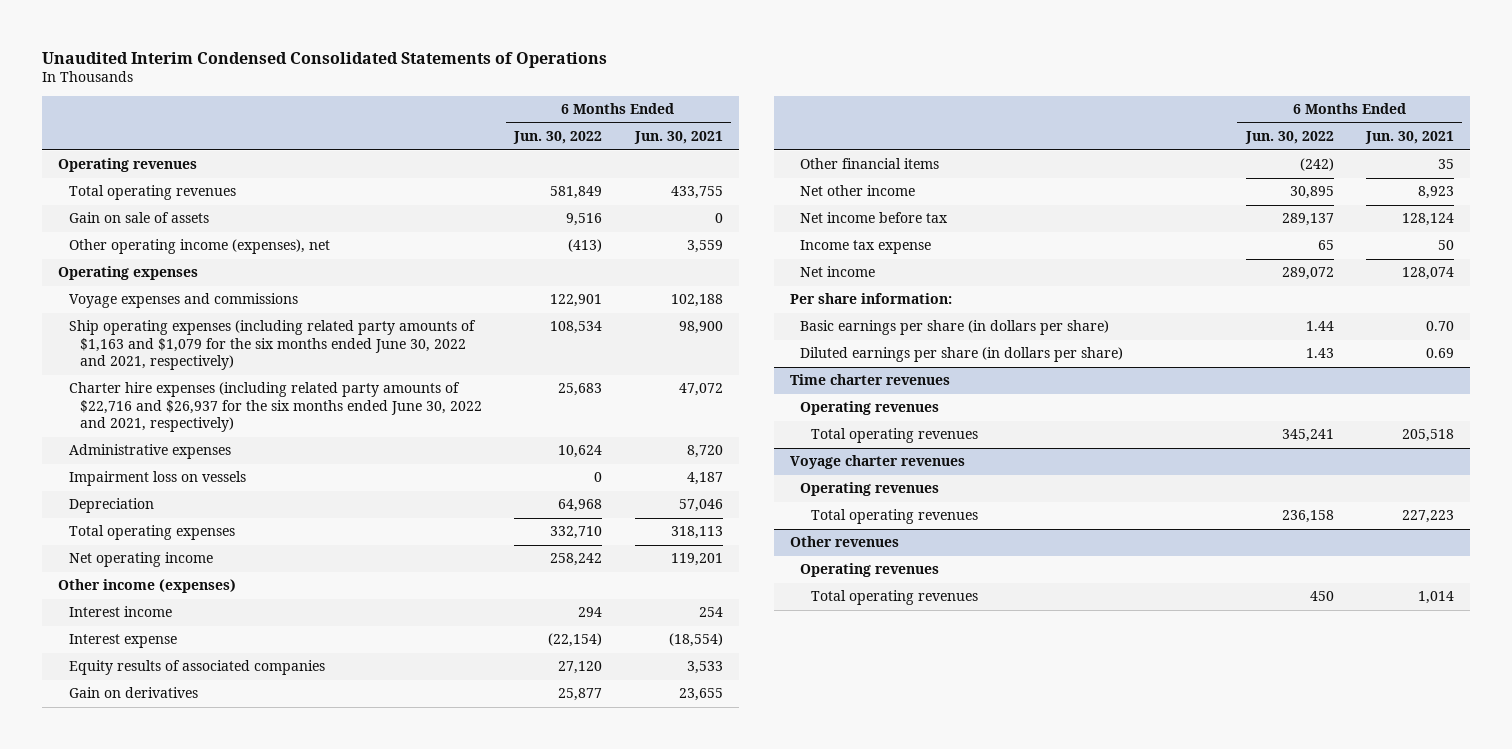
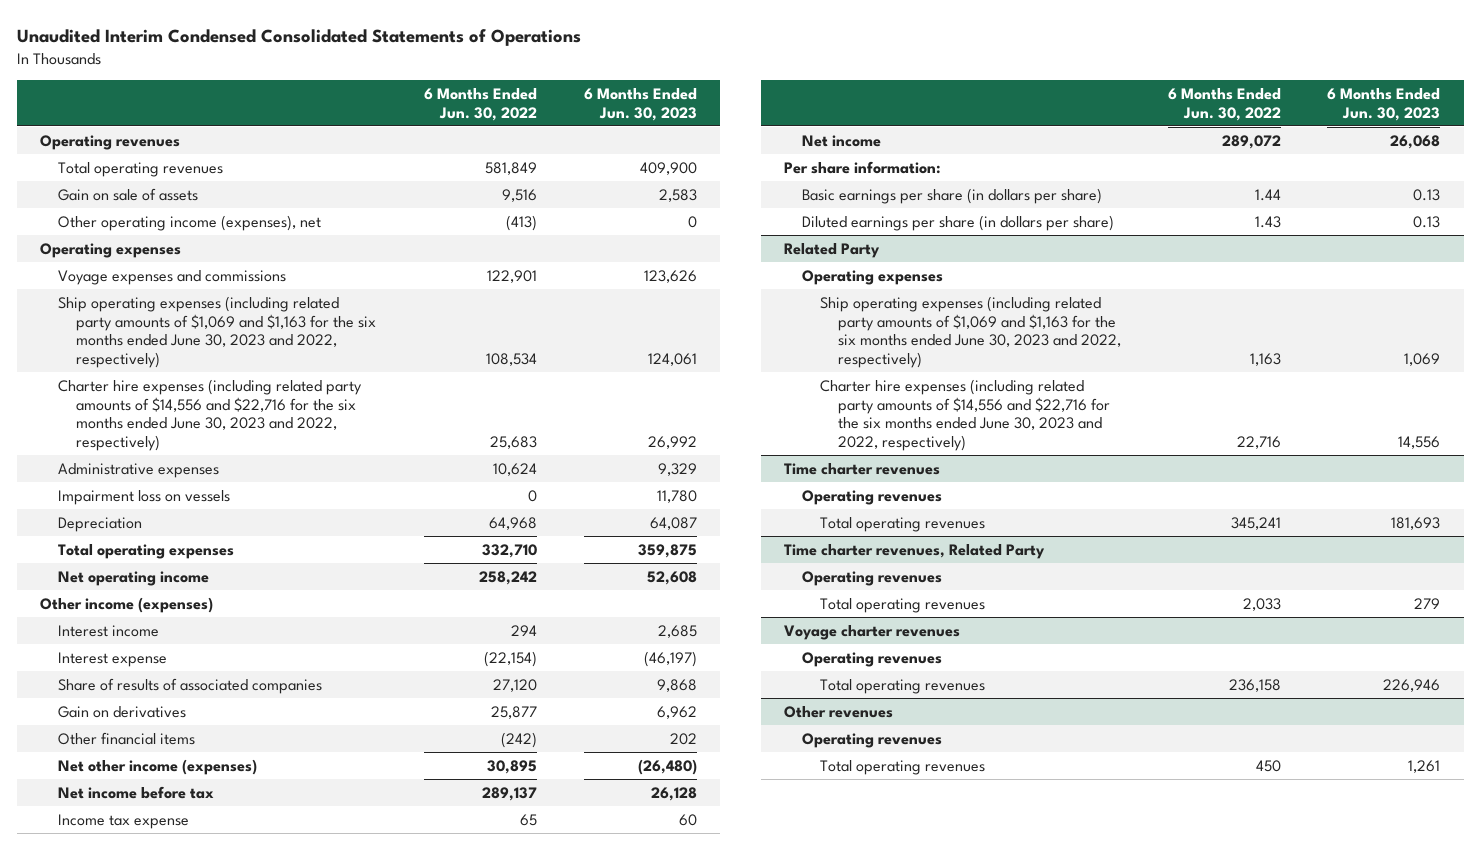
- | 6 Months Ended Jun. 30, 2022 | 6 Months Ended Jun. 30, 2021
+ | 6 Months Ended Jun. 30, 2022 | 6 Months Ended Jun. 30, 2023
- Ship operating expenses (including related party amounts of $1,163 and $1,079 for the six months ended June 30, 2022 and 2021, respectively) | 108,534 | 98,900
- Charter hire expenses (including related party amounts of $22,716 and $26,937 for the six months ended June 30, 2022 and 2021, respectively) | 25,683 | 47,072
+ Ship operating expenses (including related party amounts of $1,069 and $1,163 for the six months ended June 30, 2023 and 2022, respectively) | 108,534 | 124,061
+ Charter hire expenses (including related party amounts of $14,556 and $22,716 for the six months ended June 30, 2023 and 2022, respectively) | 25,683 | 26,992
- Equity results of associated companies | 27,120 | 3,533
+ Share of results of associated companies | 27,120 | 9,868
- Net other income | 30,895 | 8,923
+ Net other income (expenses) | 30,895 | (26,480)
+ Related Party
+ Operating expenses
+ Ship operating expenses (including related party amounts of $1,069 and $1,163 for the six months ended June 30, 2023 and 2022, respectively) | 1,163 | 1,069
+ Charter hire expenses (including related party amounts of $14,556 and $22,716 for the six months ended June 30, 2023 and 2022, respectively) | 22,716 | 14,556
+ Time charter revenues, Related Party
+ Operating revenues
+ Total operating revenues | 2,033 | 279

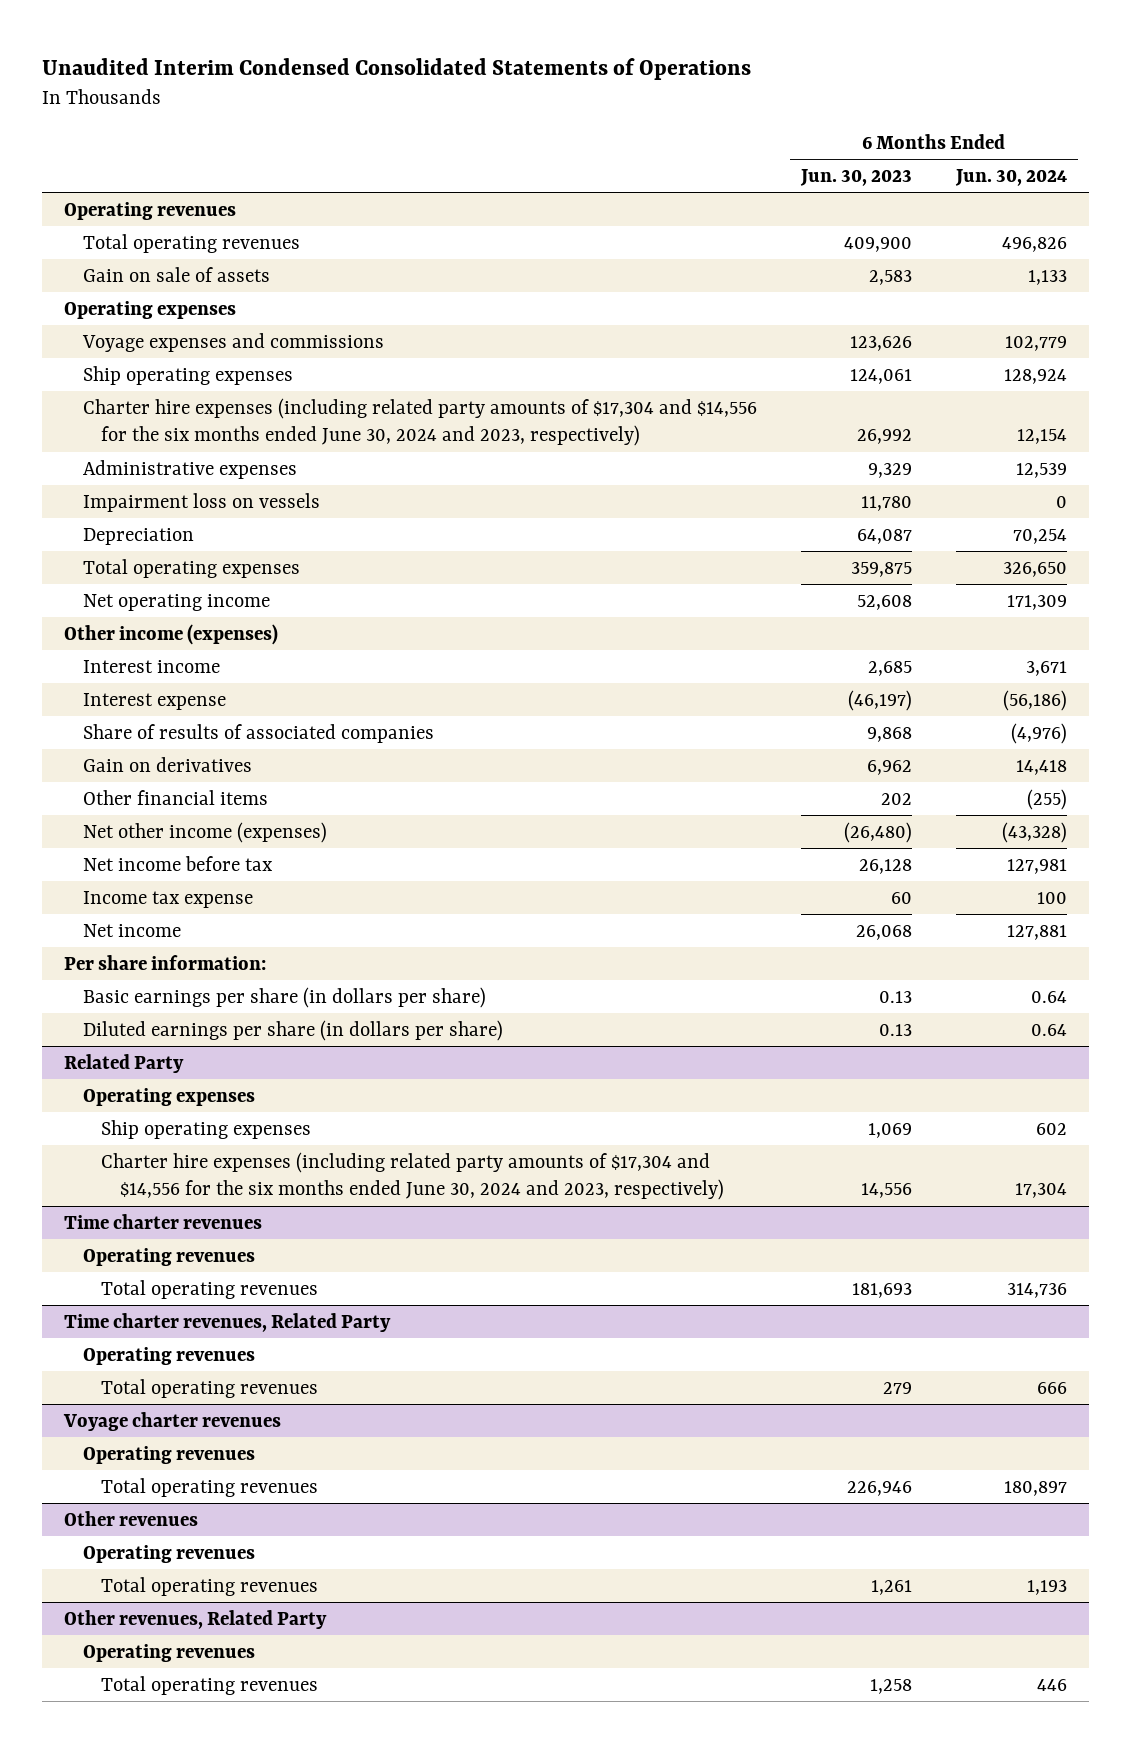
- | 6 Months Ended Jun. 30, 2022 | 6 Months Ended Jun. 30, 2023
+ | 6 Months Ended Jun. 30, 2023 | 6 Months Ended Jun. 30, 2024
- Other operating income (expenses), net | (413) | 0
- Ship operating expenses (including related party amounts of $1,069 and $1,163 for the six months ended June 30, 2023 and 2022, respectively) | 108,534 | 124,061
- Charter hire expenses (including related party amounts of $14,556 and $22,716 for the six months ended June 30, 2023 and 2022, respectively) | 25,683 | 26,992
+ Ship operating expenses | 124,061 | 128,924
+ Charter hire expenses (including related party amounts of $17,304 and $14,556 for the six months ended June 30, 2024 and 2023, respectively) | 26,992 | 12,154
@ Related Party
- Ship operating expenses (including related party amounts of $1,069 and $1,163 for the six months ended June 30, 2023 and 2022, respectively) | 1,163 | 1,069
- Charter hire expenses (including related party amounts of $14,556 and $22,716 for the six months ended June 30, 2023 and 2022, respectively) | 22,716 | 14,556
+ Ship operating expenses | 1,069 | 602
+ Charter hire expenses (including related party amounts of $17,304 and $14,556 for the six months ended June 30, 2024 and 2023, respectively) | 14,556 | 17,304
+ Other revenues, Related Party
+ Operating revenues
+ Total operating revenues | 1,258 | 446

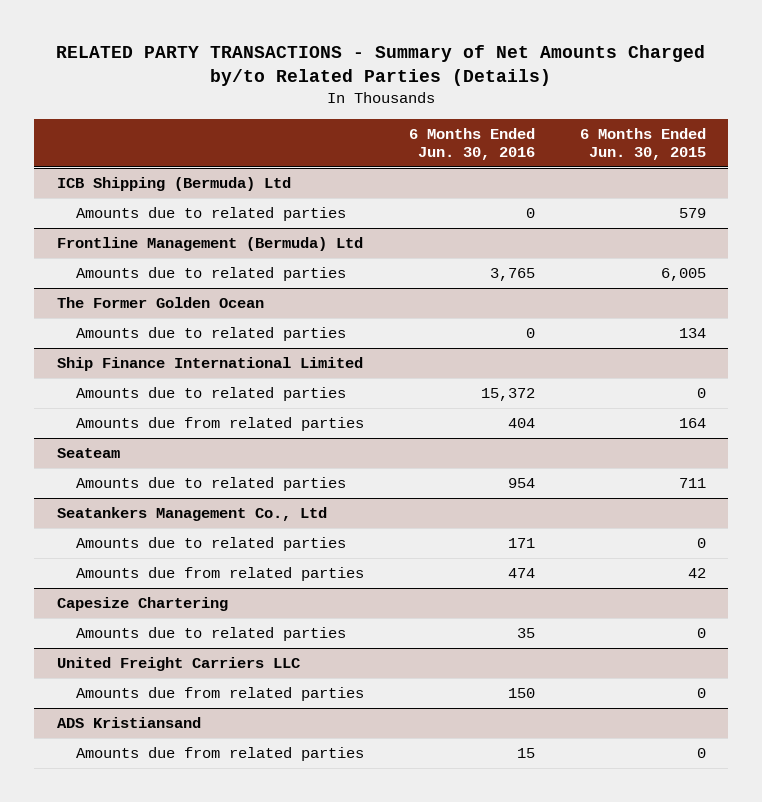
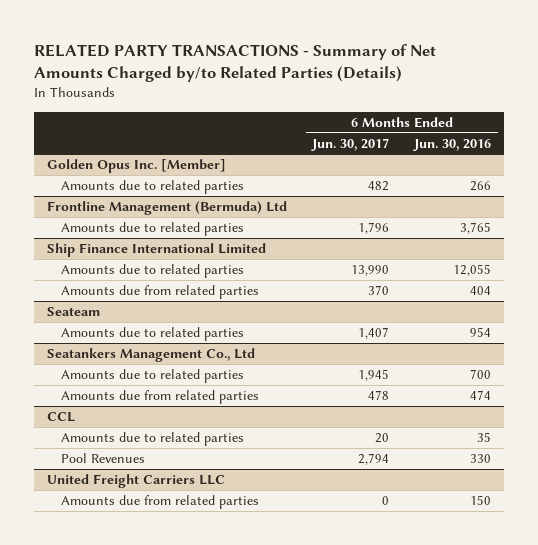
- | 6 Months Ended Jun. 30, 2016 | 6 Months Ended Jun. 30, 2015
+ | 6 Months Ended Jun. 30, 2017 | 6 Months Ended Jun. 30, 2016
- ICB Shipping (Bermuda) Ltd
- Amounts due to related parties | 0 | 579
+ Golden Opus Inc. [Member]
+ Amounts due to related parties | 482 | 266
- The Former Golden Ocean
- Amounts due to related parties | 0 | 134
@ Ship Finance International Limited
- Amounts due to related parties | 15,372 | 0
+ Amounts due to related parties | 13,990 | 12,055
@ Seatankers Management Co., Ltd
- Amounts due to related parties | 171 | 0
+ Amounts due to related parties | 1,945 | 700
- Capesize Chartering
+ CCL
+ Pool Revenues | 2,794 | 330
- ADS Kristiansand
- Amounts due from related parties | 15 | 0

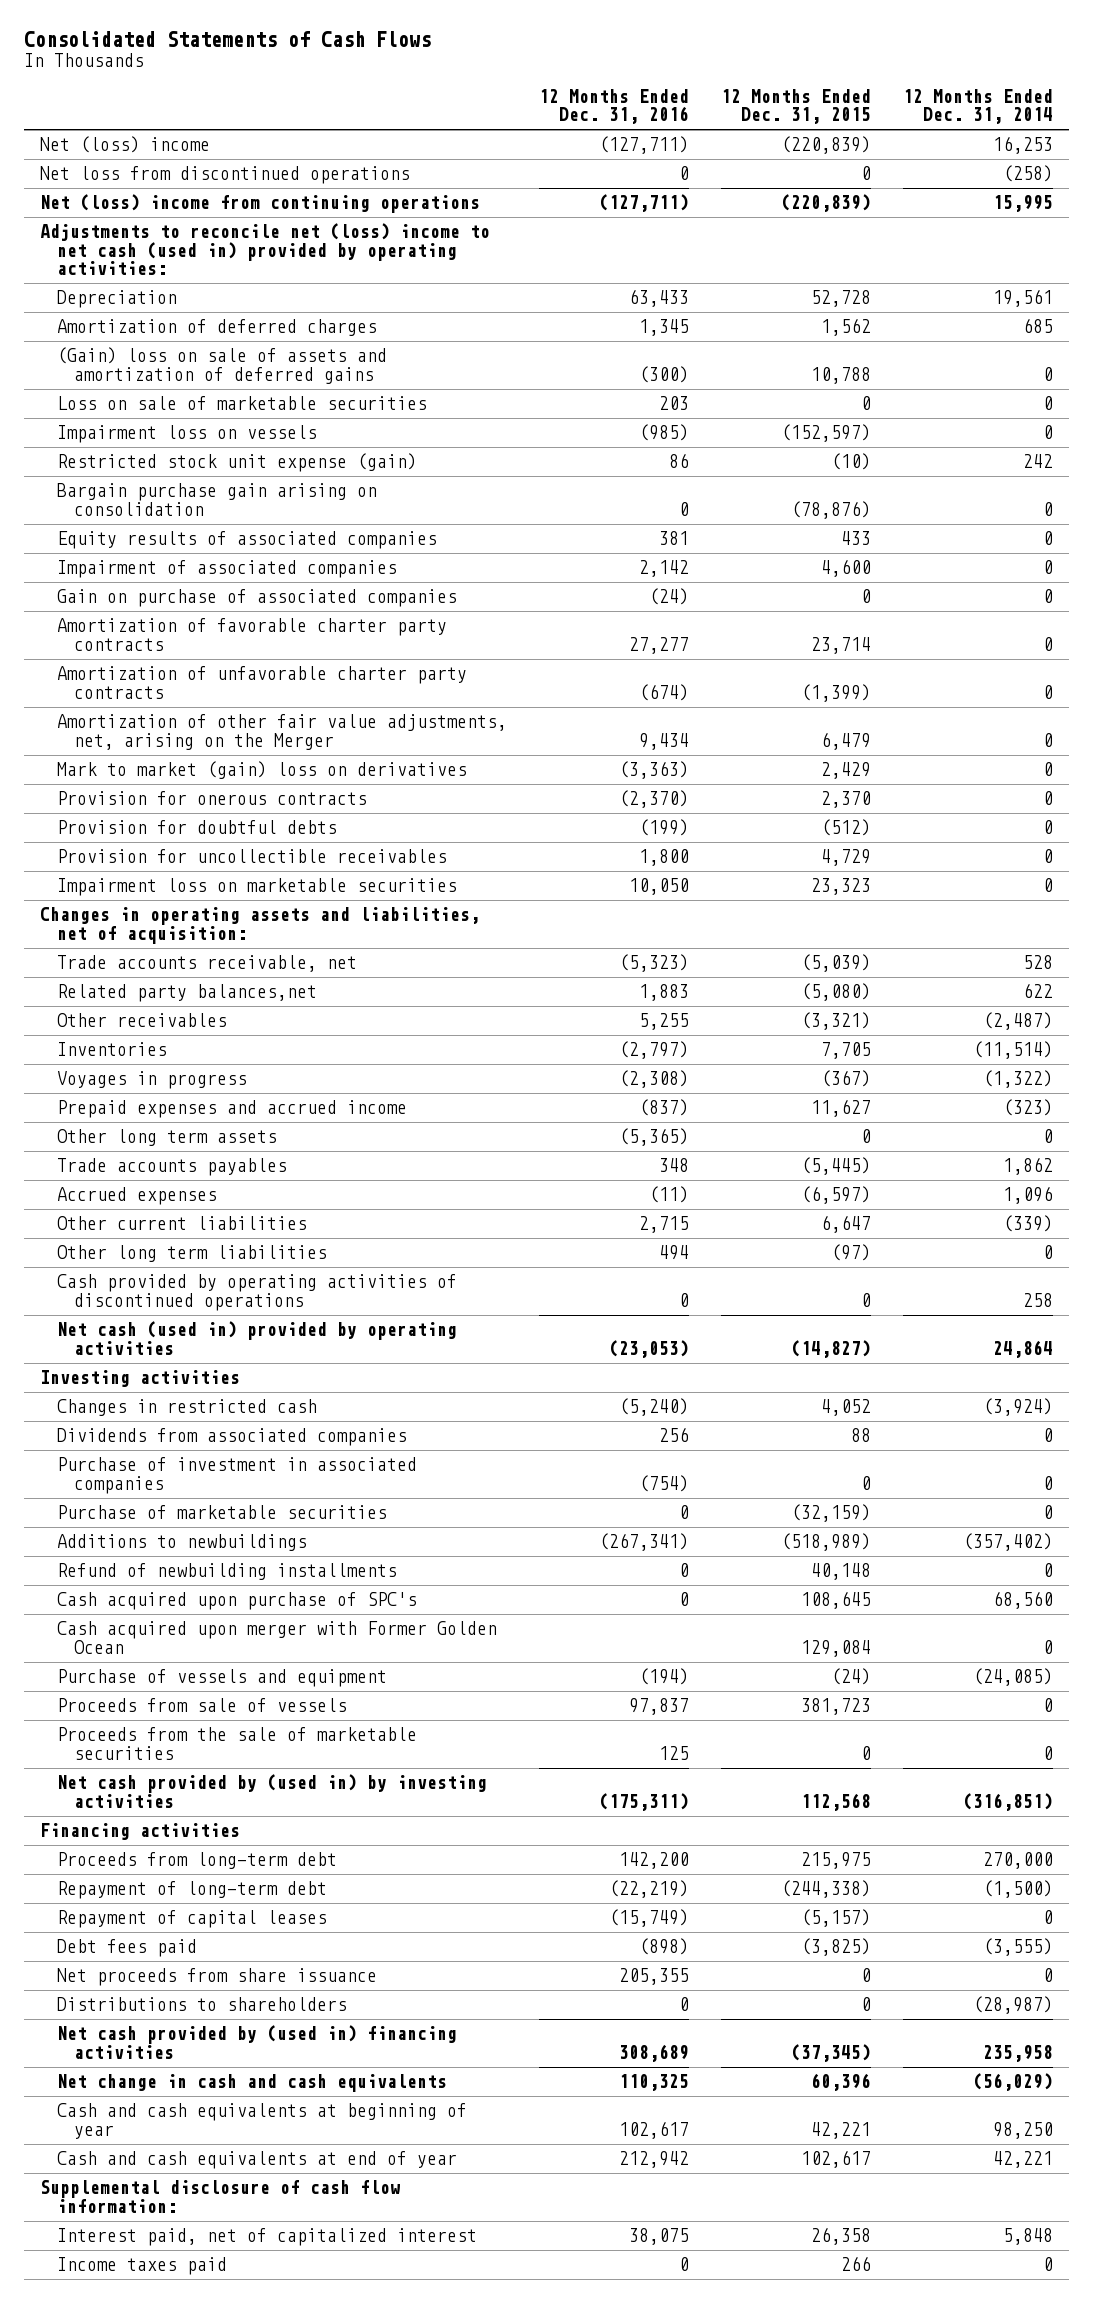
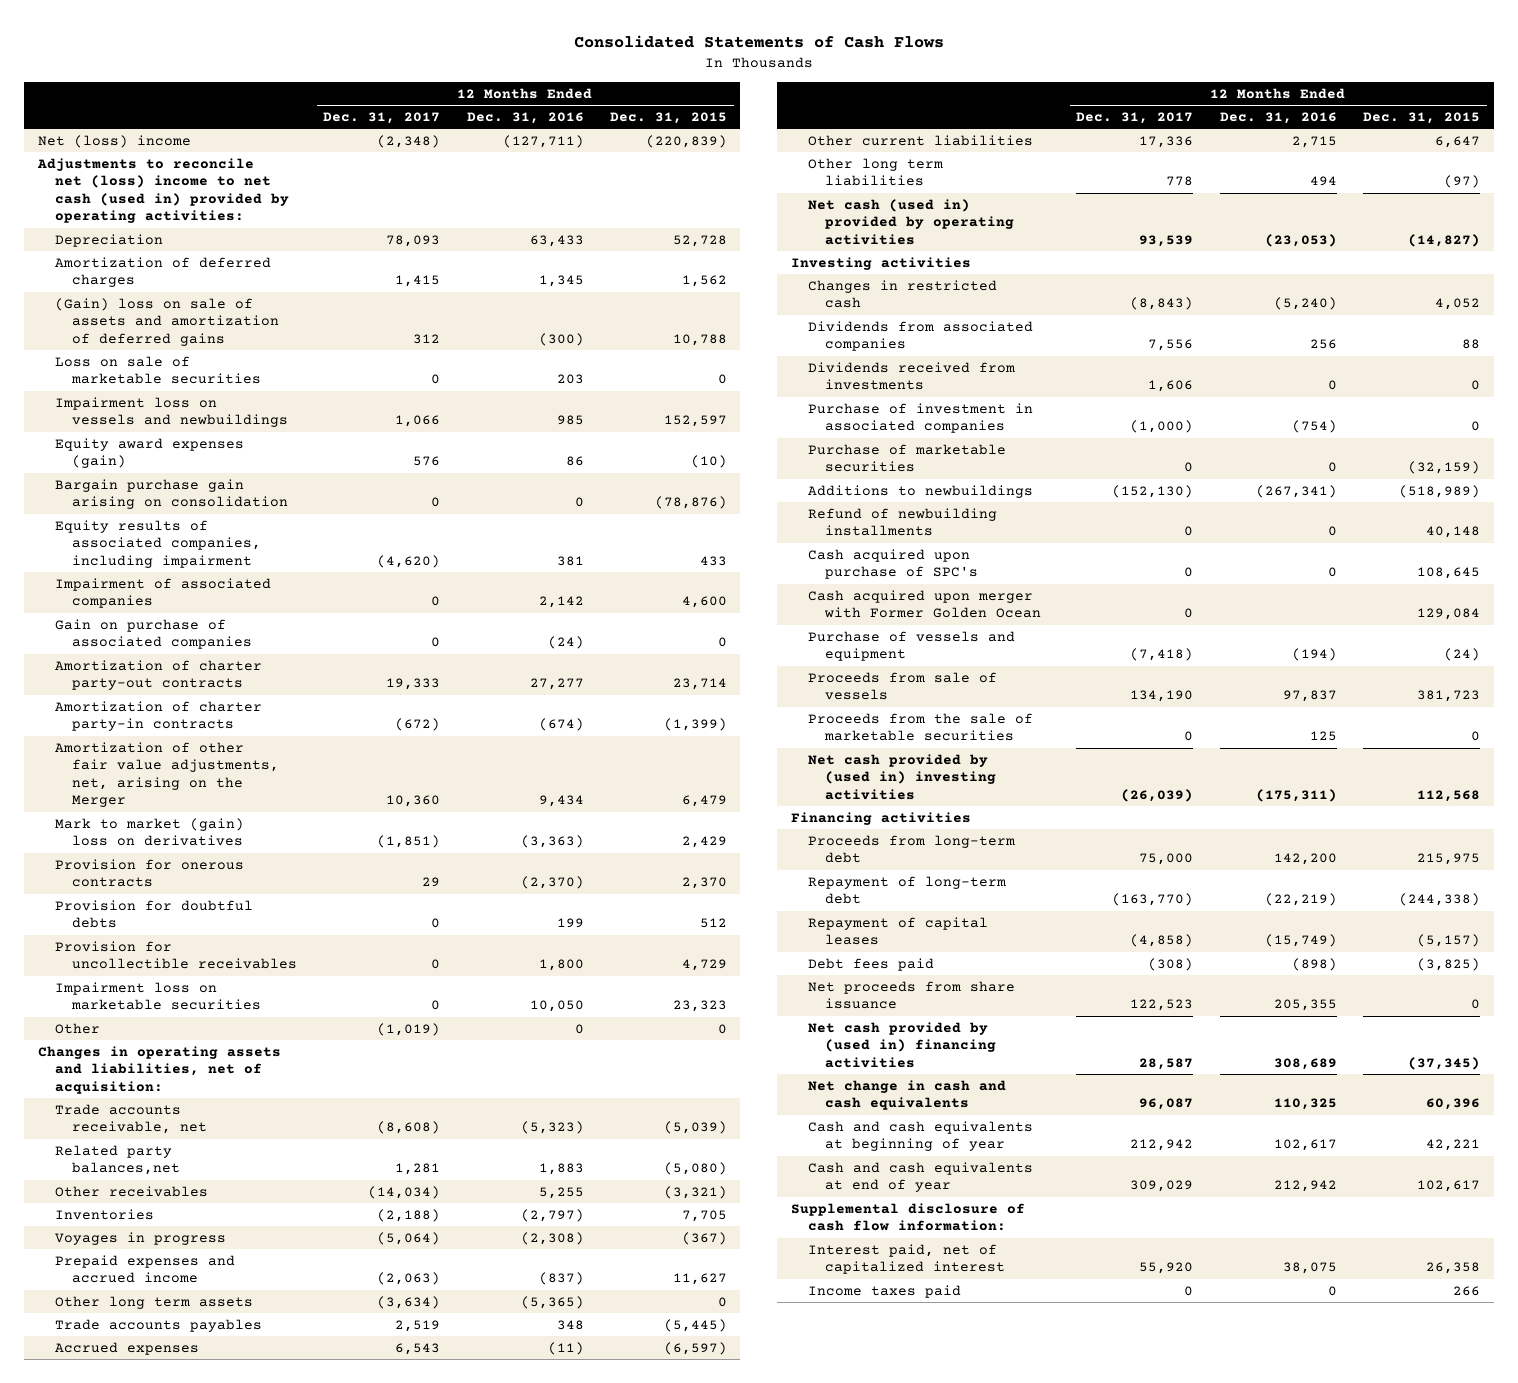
- | 12 Months Ended Dec. 31, 2016 | 12 Months Ended Dec. 31, 2015 | 12 Months Ended Dec. 31, 2014
+ | 12 Months Ended Dec. 31, 2017 | 12 Months Ended Dec. 31, 2016 | 12 Months Ended Dec. 31, 2015
- Net loss from discontinued operations | 0 | 0 | (258)
- Net (loss) income from continuing operations | (127,711) | (220,839) | 15,995
- Impairment loss on vessels | (985) | (152,597) | 0
- Restricted stock unit expense (gain) | 86 | (10) | 242
+ Impairment loss on vessels and newbuildings | 1,066 | 985 | 152,597
+ Equity award expenses (gain) | 576 | 86 | (10)
- Equity results of associated companies | 381 | 433 | 0
+ Equity results of associated companies, including impairment | (4,620) | 381 | 433
- Amortization of favorable charter party contracts | 27,277 | 23,714 | 0
- Amortization of unfavorable charter party contracts | (674) | (1,399) | 0
+ Amortization of charter party-out contracts | 19,333 | 27,277 | 23,714
+ Amortization of charter party-in contracts | (672) | (674) | (1,399)
- Provision for doubtful debts | (199) | (512) | 0
+ Provision for doubtful debts | 0 | 199 | 512
+ Other | (1,019) | 0 | 0
- Cash provided by operating activities of discontinued operations | 0 | 0 | 258
+ Dividends received from investments | 1,606 | 0 | 0
- Net cash provided by (used in) by investing activities | (175,311) | 112,568 | (316,851)
+ Net cash provided by (used in) investing activities | (26,039) | (175,311) | 112,568
- Distributions to shareholders | 0 | 0 | (28,987)

